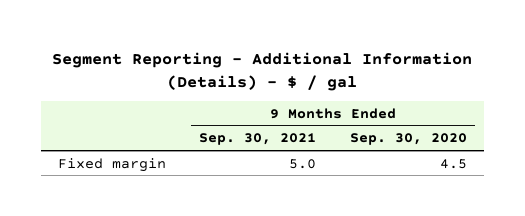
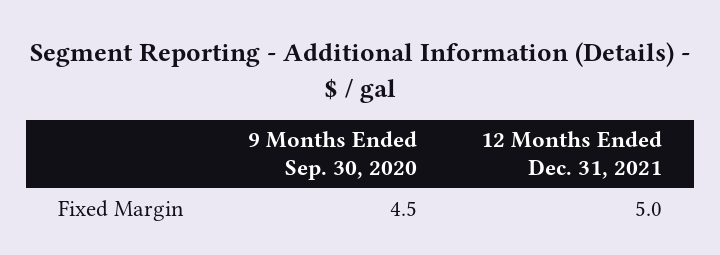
- | 9 Months Ended Sep. 30, 2021 | 9 Months Ended Sep. 30, 2020
+ | 9 Months Ended Sep. 30, 2020 | 12 Months Ended Dec. 31, 2021
- Fixed margin | 5.0 | 4.5
+ Fixed Margin | 4.5 | 5.0

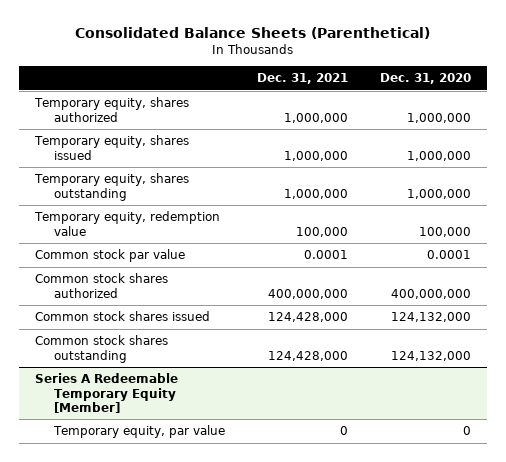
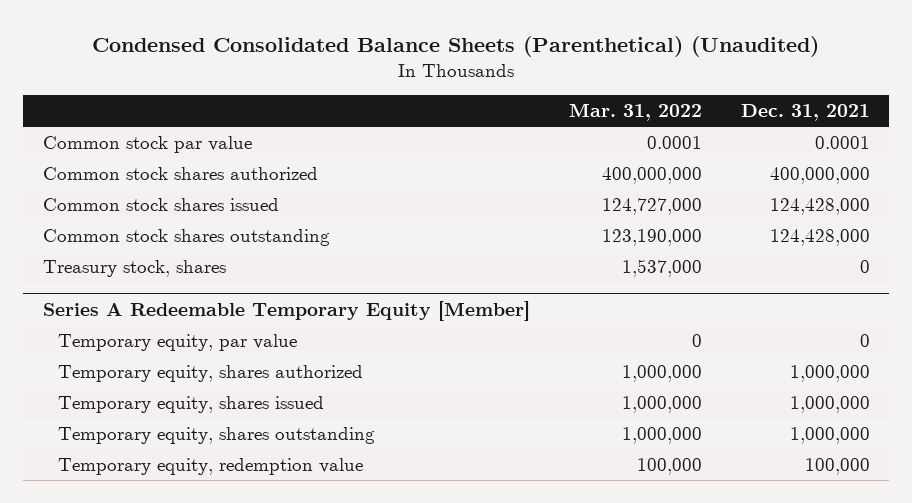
- Consolidated Balance Sheets (Parenthetical)
+ Condensed Consolidated Balance Sheets (Parenthetical) (Unaudited)
- | Dec. 31, 2021 | Dec. 31, 2020
+ | Mar. 31, 2022 | Dec. 31, 2021
- Temporary equity, shares authorized | 1,000,000 | 1,000,000
- Temporary equity, shares issued | 1,000,000 | 1,000,000
- Temporary equity, shares outstanding | 1,000,000 | 1,000,000
- Temporary equity, redemption value | 100,000 | 100,000
+ Treasury stock, shares | 1,537,000 | 0
@ Series A Redeemable Temporary Equity [Member]
+ Temporary equity, shares authorized | 1,000,000 | 1,000,000
+ Temporary equity, shares issued | 1,000,000 | 1,000,000
+ Temporary equity, shares outstanding | 1,000,000 | 1,000,000
+ Temporary equity, redemption value | 100,000 | 100,000

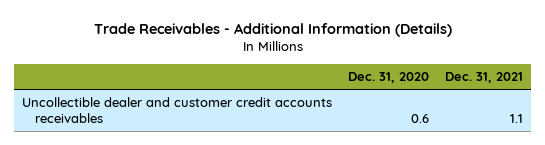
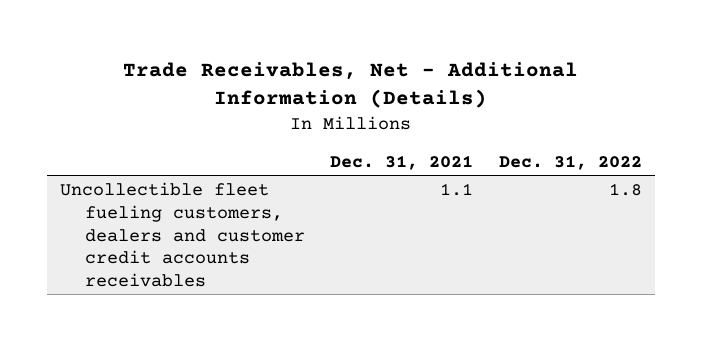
- Trade Receivables - Additional Information (Details)
+ Trade Receivables, Net - Additional Information (Details)
- | Dec. 31, 2020 | Dec. 31, 2021
+ | Dec. 31, 2021 | Dec. 31, 2022
- Uncollectible dealer and customer credit accounts receivables | 0.6 | 1.1
+ Uncollectible fleet fueling customers, dealers and customer credit accounts receivables | 1.1 | 1.8

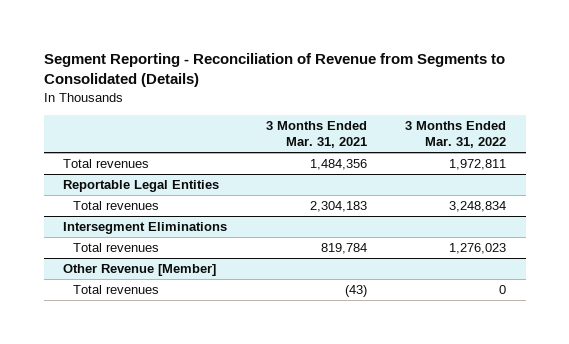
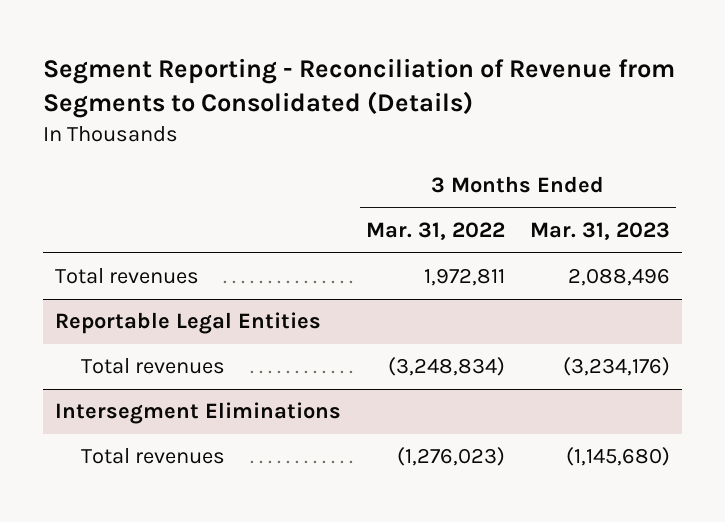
- | 3 Months Ended Mar. 31, 2021 | 3 Months Ended Mar. 31, 2022
+ | 3 Months Ended Mar. 31, 2022 | 3 Months Ended Mar. 31, 2023
@ Reportable Legal Entities
- Total revenues | 2,304,183 | 3,248,834
+ Total revenues | (3,248,834) | (3,234,176)
@ Intersegment Eliminations
- Total revenues | 819,784 | 1,276,023
- Other Revenue [Member]
- Total revenues | (43) | 0
@ Intersegment Eliminations
+ Total revenues | (1,276,023) | (1,145,680)

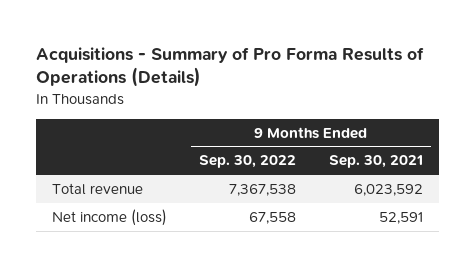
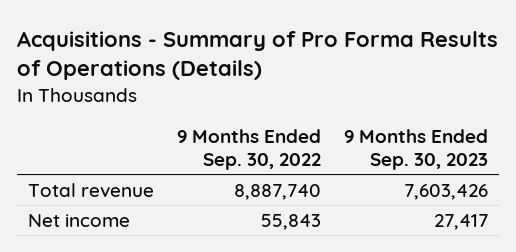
- | 9 Months Ended Sep. 30, 2022 | 9 Months Ended Sep. 30, 2021
+ | 9 Months Ended Sep. 30, 2022 | 9 Months Ended Sep. 30, 2023
- Total revenue | 7,367,538 | 6,023,592
- Net income (loss) | 67,558 | 52,591
+ Total revenue | 8,887,740 | 7,603,426
+ Net income | 55,843 | 27,417

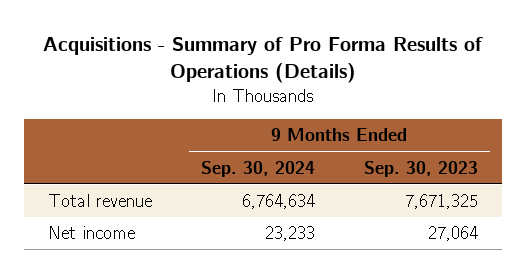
- | 9 Months Ended Sep. 30, 2022 | 9 Months Ended Sep. 30, 2023
+ | 9 Months Ended Sep. 30, 2024 | 9 Months Ended Sep. 30, 2023
- Total revenue | 8,887,740 | 7,603,426
- Net income | 55,843 | 27,417
+ Total revenue | 6,764,634 | 7,671,325
+ Net income | 23,233 | 27,064

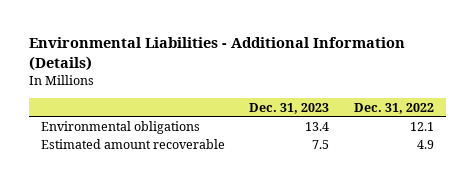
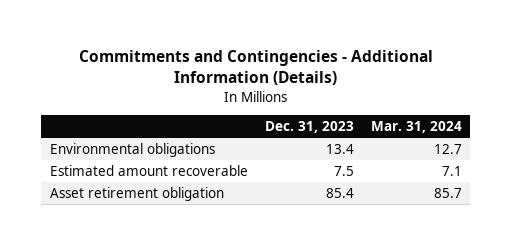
- Environmental Liabilities - Additional Information (Details)
+ Commitments and Contingencies - Additional Information (Details)
- | Dec. 31, 2023 | Dec. 31, 2022
+ | Dec. 31, 2023 | Mar. 31, 2024
+ Asset retirement obligation | 85.4 | 85.7

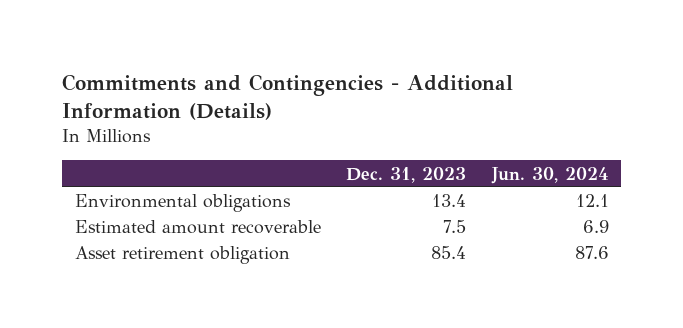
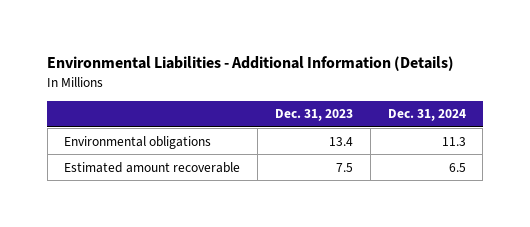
- Commitments and Contingencies - Additional Information (Details)
+ Environmental Liabilities - Additional Information (Details)
- | Dec. 31, 2023 | Jun. 30, 2024
+ | Dec. 31, 2023 | Dec. 31, 2024
- Asset retirement obligation | 85.4 | 87.6

